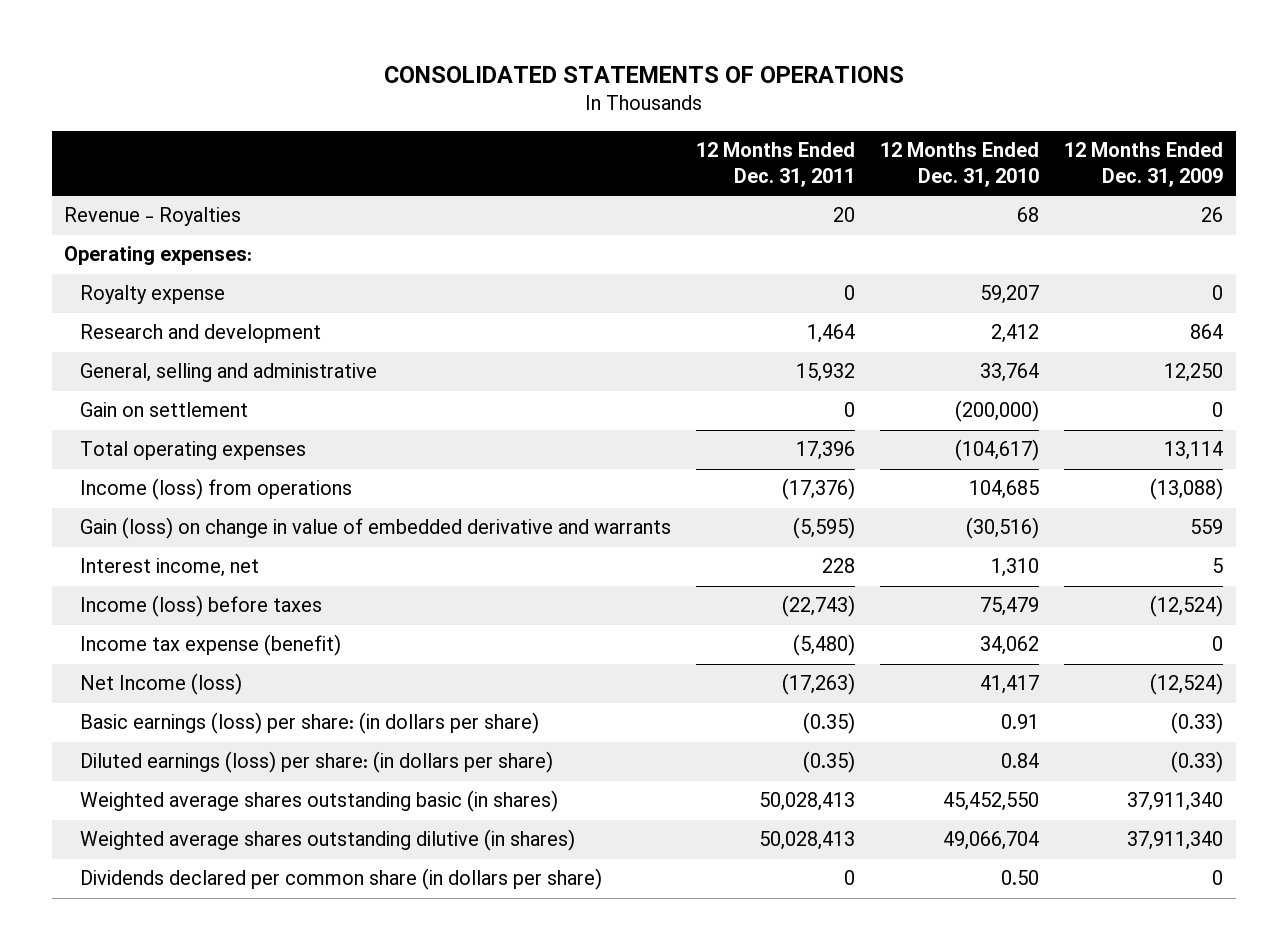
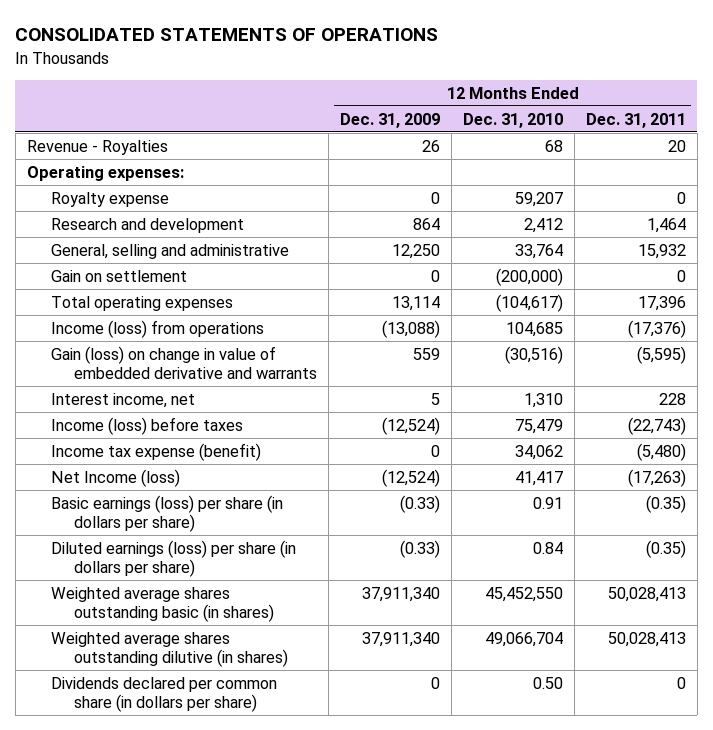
- | 12 Months Ended Dec. 31, 2011 | 12 Months Ended Dec. 31, 2010 | 12 Months Ended Dec. 31, 2009
+ | 12 Months Ended Dec. 31, 2009 | 12 Months Ended Dec. 31, 2010 | 12 Months Ended Dec. 31, 2011
- Basic earnings (loss) per share: (in dollars per share) | (0.35) | 0.91 | (0.33)
- Diluted earnings (loss) per share: (in dollars per share) | (0.35) | 0.84 | (0.33)
+ Basic earnings (loss) per share (in dollars per share) | (0.33) | 0.91 | (0.35)
+ Diluted earnings (loss) per share (in dollars per share) | (0.33) | 0.84 | (0.35)

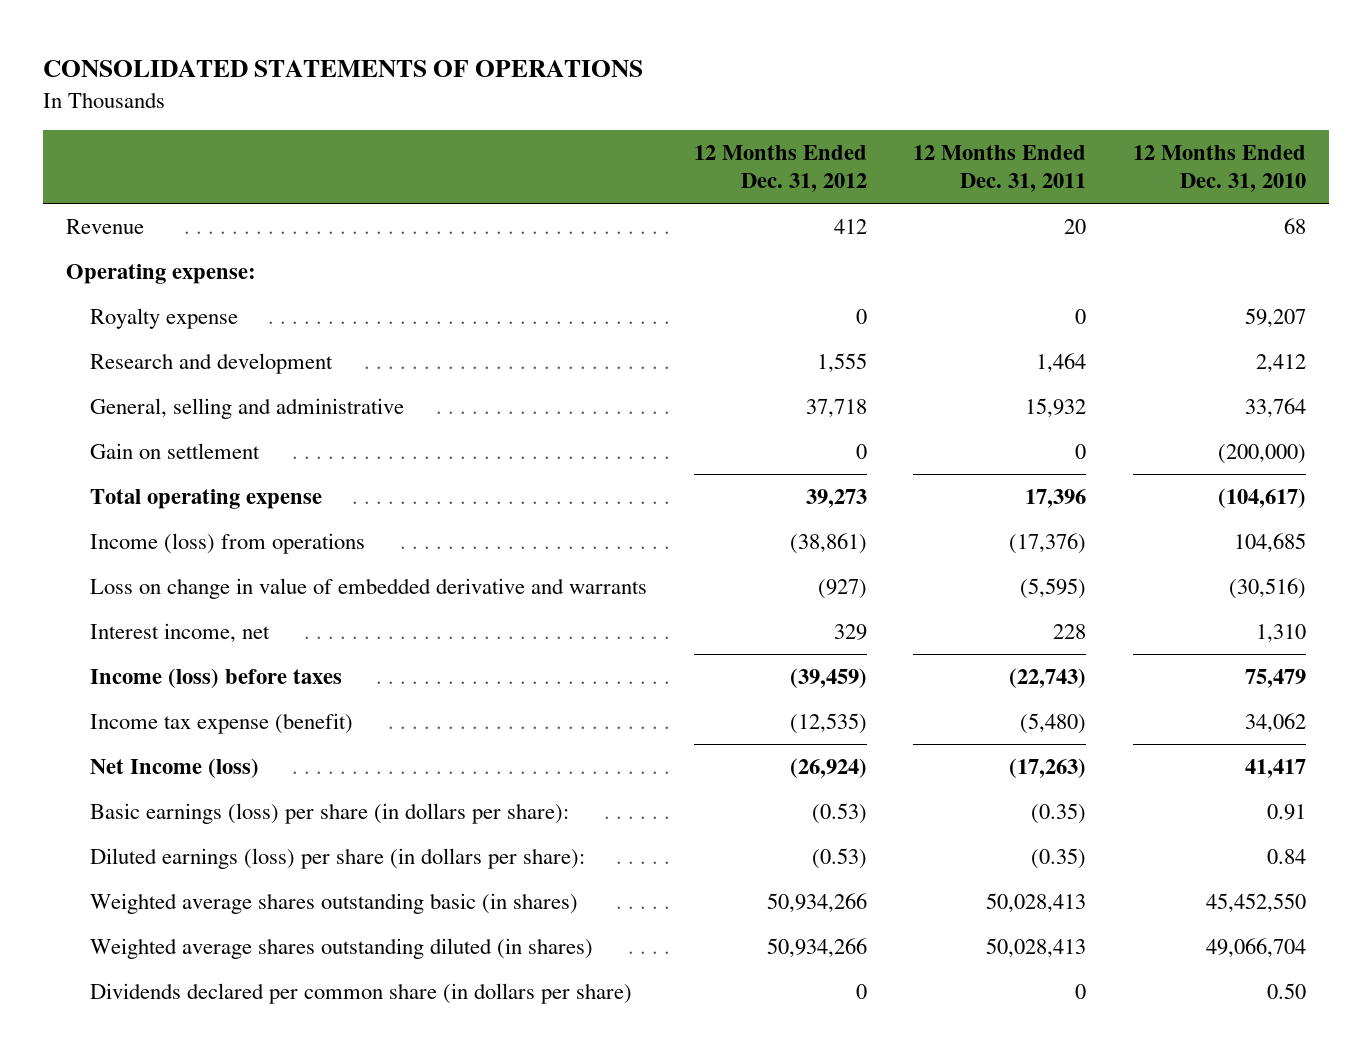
- | 12 Months Ended Dec. 31, 2009 | 12 Months Ended Dec. 31, 2010 | 12 Months Ended Dec. 31, 2011
+ | 12 Months Ended Dec. 31, 2012 | 12 Months Ended Dec. 31, 2011 | 12 Months Ended Dec. 31, 2010
- Revenue - Royalties | 26 | 68 | 20
- Operating expenses:
+ Revenue | 412 | 20 | 68
+ Operating expense:
- Total operating expenses | 13,114 | (104,617) | 17,396
+ Total operating expense | 39,273 | 17,396 | (104,617)
- Gain (loss) on change in value of embedded derivative and warrants | 559 | (30,516) | (5,595)
+ Loss on change in value of embedded derivative and warrants | (927) | (5,595) | (30,516)
- Basic earnings (loss) per share (in dollars per share) | (0.33) | 0.91 | (0.35)
- Diluted earnings (loss) per share (in dollars per share) | (0.33) | 0.84 | (0.35)
+ Basic earnings (loss) per share (in dollars per share): | (0.53) | (0.35) | 0.91
+ Diluted earnings (loss) per share (in dollars per share): | (0.53) | (0.35) | 0.84
- Weighted average shares outstanding dilutive (in shares) | 37,911,340 | 49,066,704 | 50,028,413
+ Weighted average shares outstanding diluted (in shares) | 50,934,266 | 50,028,413 | 49,066,704

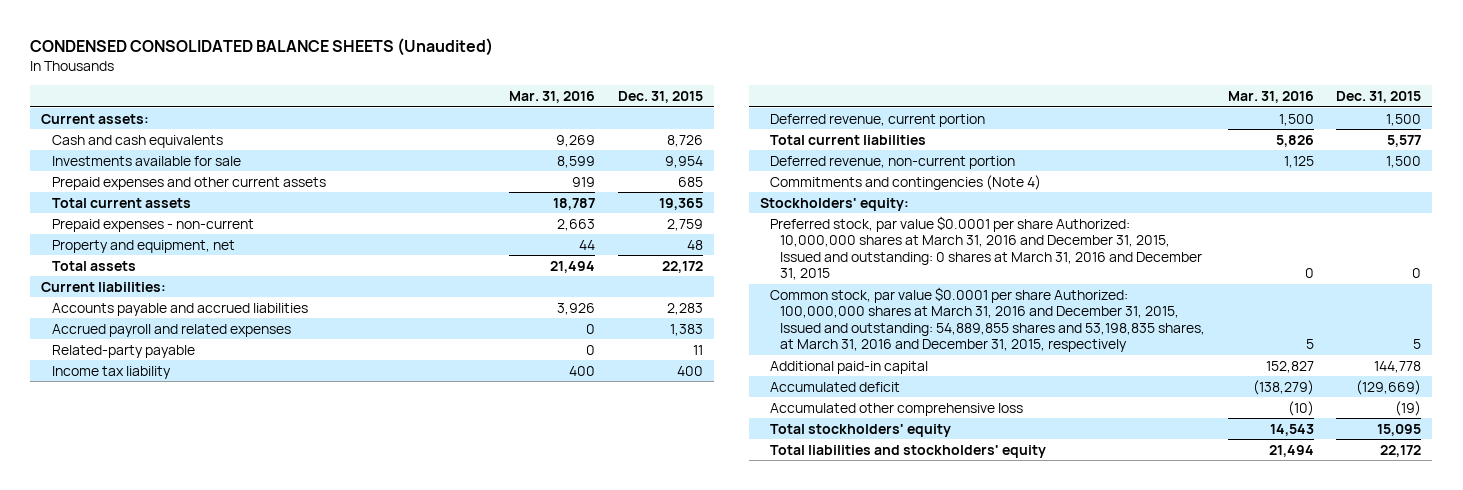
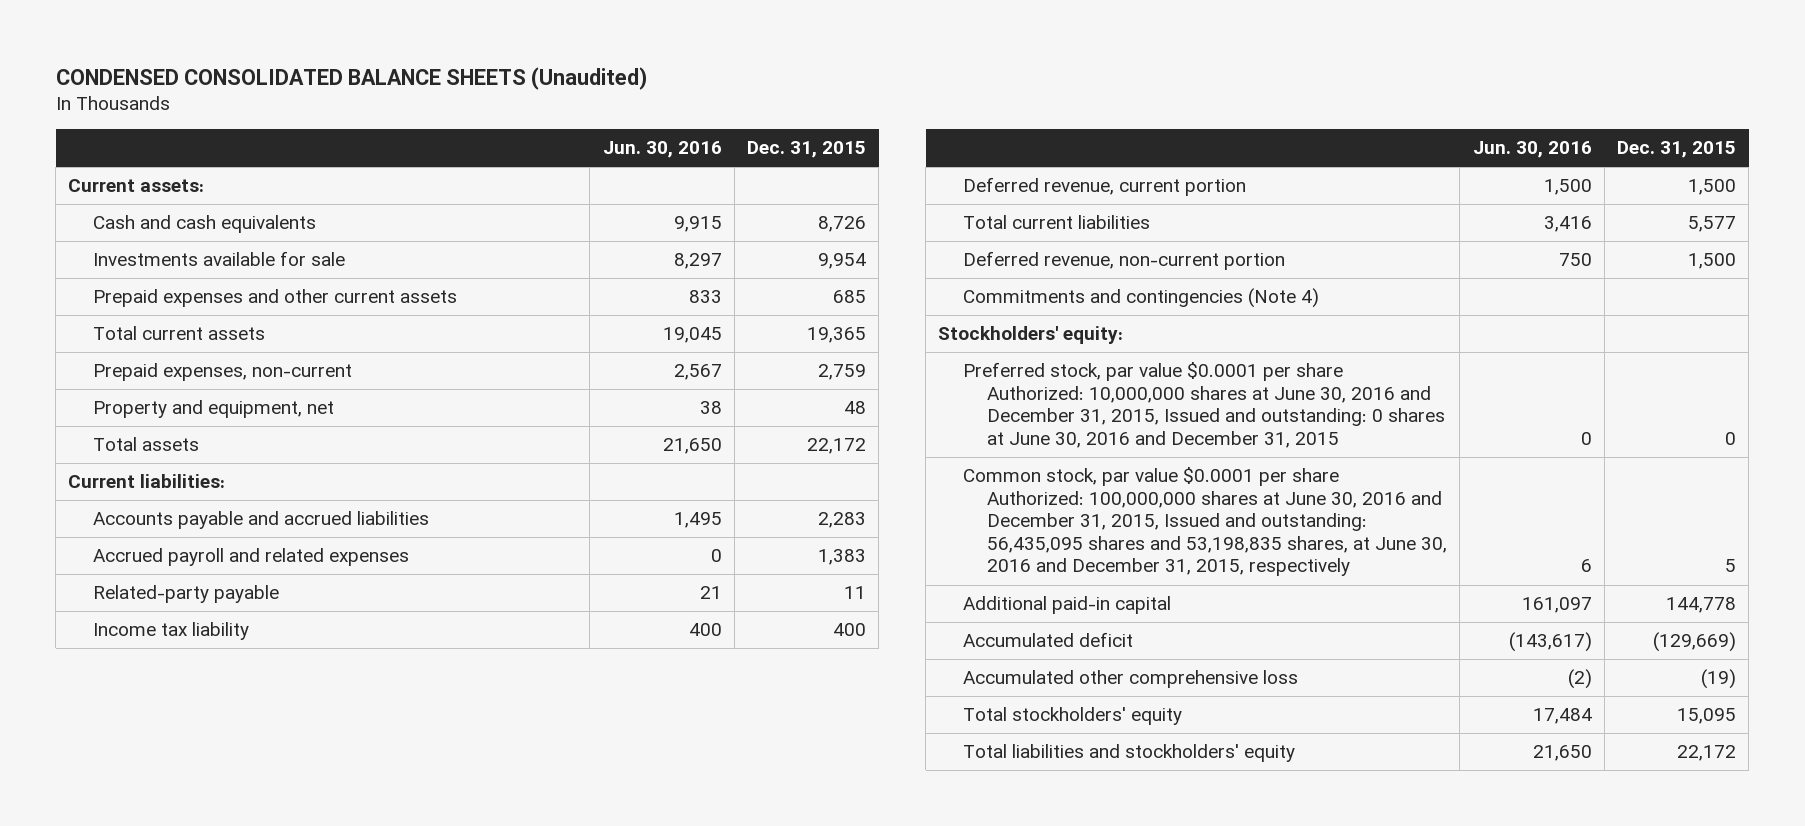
- | Mar. 31, 2016 | Dec. 31, 2015
+ | Jun. 30, 2016 | Dec. 31, 2015
- Prepaid expenses - non-current | 2,663 | 2,759
+ Prepaid expenses, non-current | 2,567 | 2,759
- Preferred stock, par value $0.0001 per share Authorized: 10,000,000 shares at March 31, 2016 and December 31, 2015, Issued and outstanding: 0 shares at March 31, 2016 and December 31, 2015 | 0 | 0
- Common stock, par value $0.0001 per share Authorized: 100,000,000 shares at March 31, 2016 and December 31, 2015, Issued and outstanding: 54,889,855 shares and 53,198,835 shares, at March 31, 2016 and December 31, 2015, respectively | 5 | 5
+ Preferred stock, par value $0.0001 per share Authorized: 10,000,000 shares at June 30, 2016 and December 31, 2015, Issued and outstanding: 0 shares at June 30, 2016 and December 31, 2015 | 0 | 0
+ Common stock, par value $0.0001 per share Authorized: 100,000,000 shares at June 30, 2016 and December 31, 2015, Issued and outstanding: 56,435,095 shares and 53,198,835 shares, at June 30, 2016 and December 31, 2015, respectively | 6 | 5

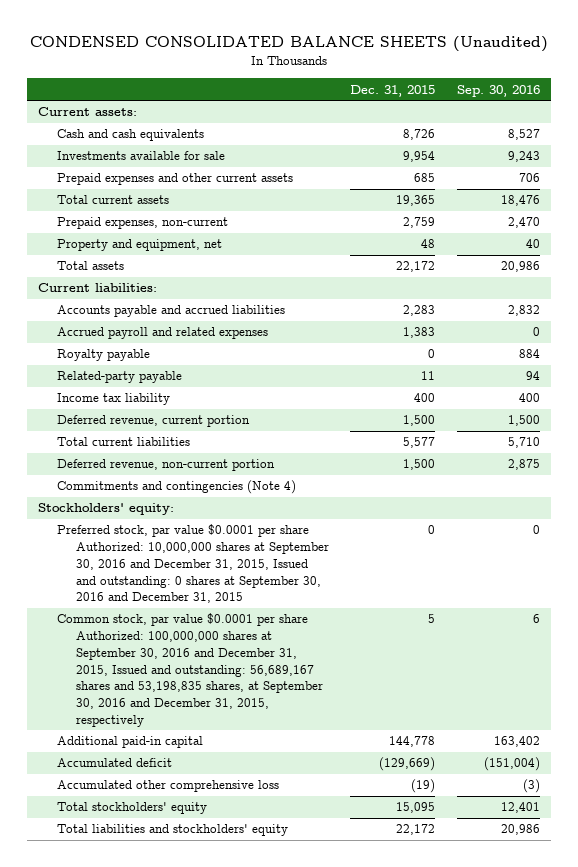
- | Jun. 30, 2016 | Dec. 31, 2015
+ | Dec. 31, 2015 | Sep. 30, 2016
+ Royalty payable | 0 | 884
- Preferred stock, par value $0.0001 per share Authorized: 10,000,000 shares at June 30, 2016 and December 31, 2015, Issued and outstanding: 0 shares at June 30, 2016 and December 31, 2015 | 0 | 0
- Common stock, par value $0.0001 per share Authorized: 100,000,000 shares at June 30, 2016 and December 31, 2015, Issued and outstanding: 56,435,095 shares and 53,198,835 shares, at June 30, 2016 and December 31, 2015, respectively | 6 | 5
+ Preferred stock, par value $0.0001 per share Authorized: 10,000,000 shares at September 30, 2016 and December 31, 2015, Issued and outstanding: 0 shares at September 30, 2016 and December 31, 2015 | 0 | 0
+ Common stock, par value $0.0001 per share Authorized: 100,000,000 shares at September 30, 2016 and December 31, 2015, Issued and outstanding: 56,689,167 shares and 53,198,835 shares, at September 30, 2016 and December 31, 2015, respectively | 5 | 6

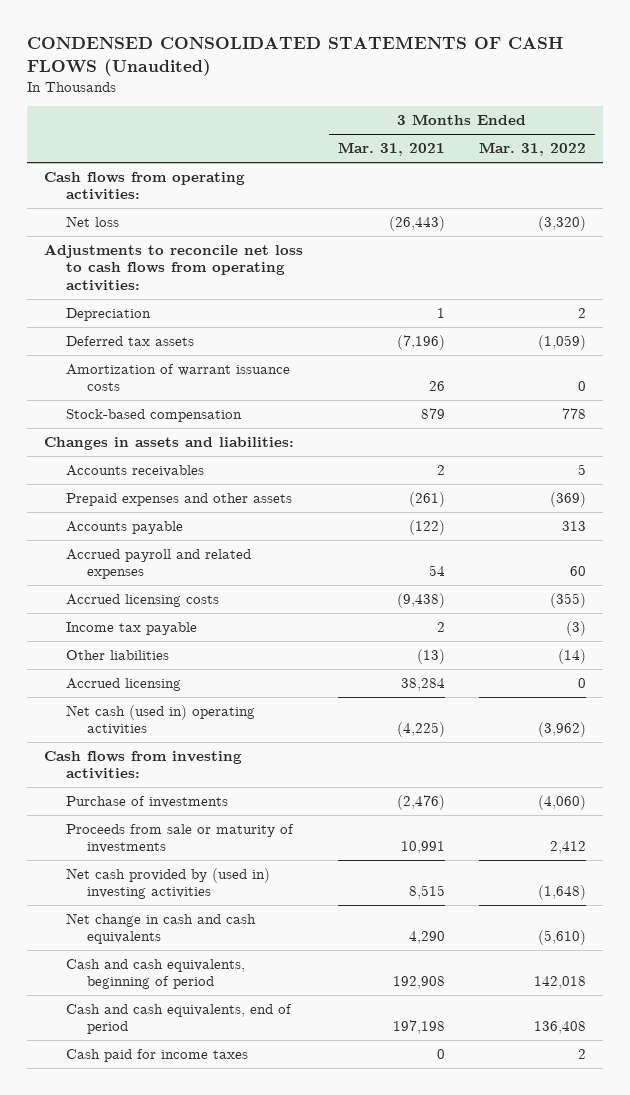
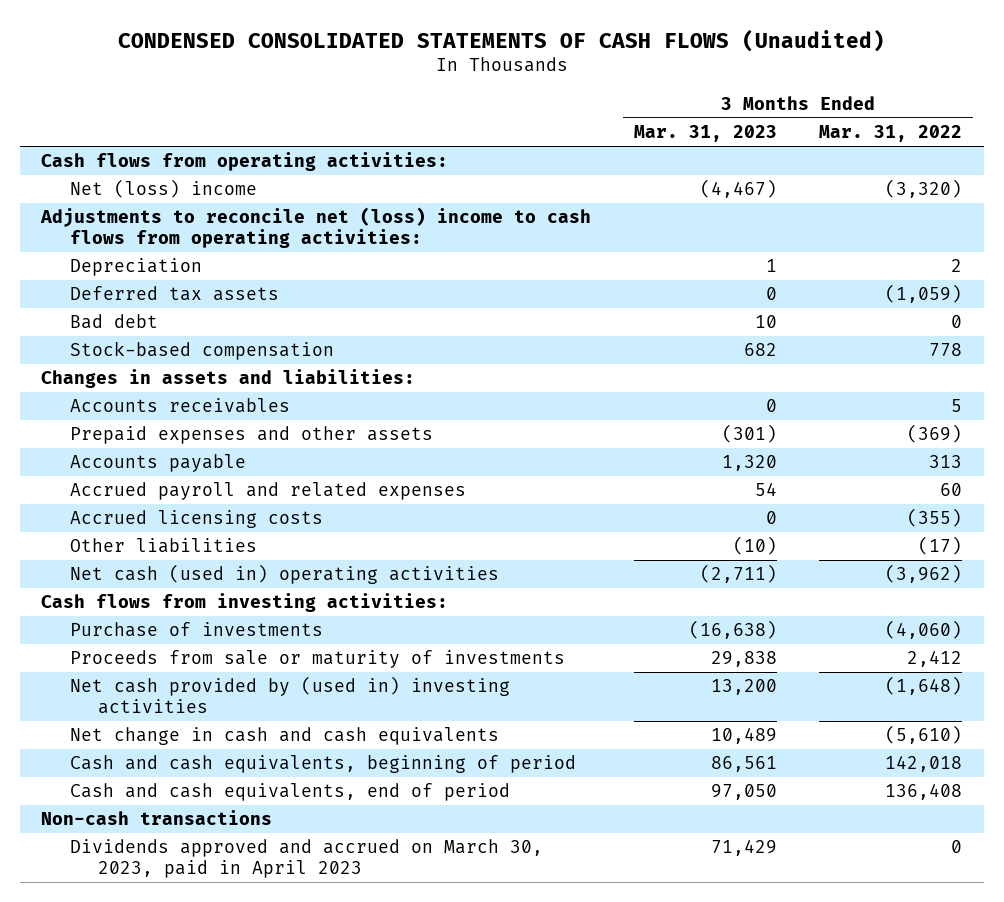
- | 3 Months Ended Mar. 31, 2021 | 3 Months Ended Mar. 31, 2022
+ | 3 Months Ended Mar. 31, 2023 | 3 Months Ended Mar. 31, 2022
- Net loss | (26,443) | (3,320)
- Adjustments to reconcile net loss to cash flows from operating activities:
+ Net (loss) income | (4,467) | (3,320)
+ Adjustments to reconcile net (loss) income to cash flows from operating activities:
- Amortization of warrant issuance costs | 26 | 0
+ Bad debt | 10 | 0
- Income tax payable | 2 | (3)
- Other liabilities | (13) | (14)
- Accrued licensing | 38,284 | 0
+ Other liabilities | (10) | (17)
- Cash paid for income taxes | 0 | 2
+ Non-cash transactions
+ Dividends approved and accrued on March 30, 2023, paid in April 2023 | 71,429 | 0

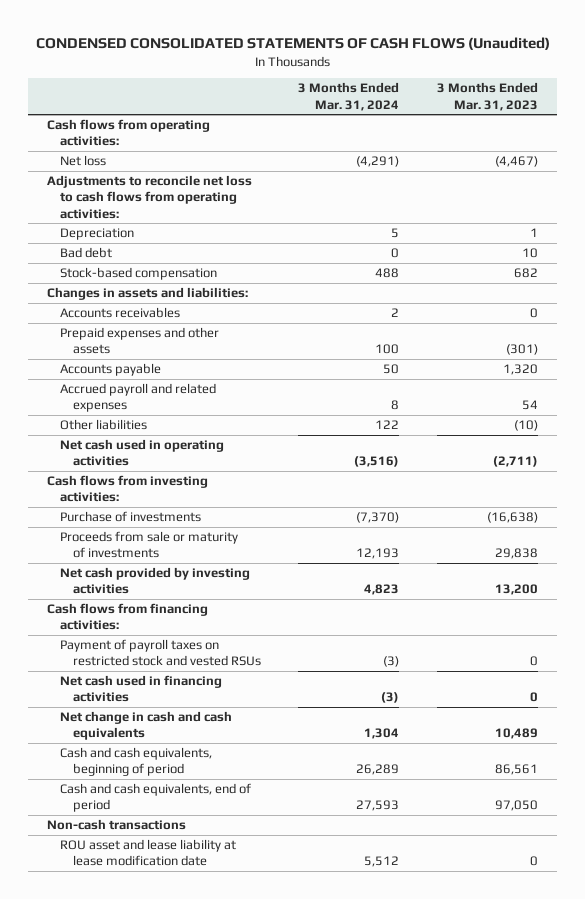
- | 3 Months Ended Mar. 31, 2023 | 3 Months Ended Mar. 31, 2022
+ | 3 Months Ended Mar. 31, 2024 | 3 Months Ended Mar. 31, 2023
- Net (loss) income | (4,467) | (3,320)
- Adjustments to reconcile net (loss) income to cash flows from operating activities:
+ Net loss | (4,291) | (4,467)
+ Adjustments to reconcile net loss to cash flows from operating activities:
- Deferred tax assets | 0 | (1,059)
- Accrued licensing costs | 0 | (355)
- Net cash (used in) operating activities | (2,711) | (3,962)
+ Net cash used in operating activities | (3,516) | (2,711)
- Net cash provided by (used in) investing activities | 13,200 | (1,648)
+ Net cash provided by investing activities | 4,823 | 13,200
+ Cash flows from financing activities:
+ Payment of payroll taxes on restricted stock and vested RSUs | (3) | 0
+ Net cash used in financing activities | (3) | 0
- Dividends approved and accrued on March 30, 2023, paid in April 2023 | 71,429 | 0
+ ROU asset and lease liability at lease modification date | 5,512 | 0

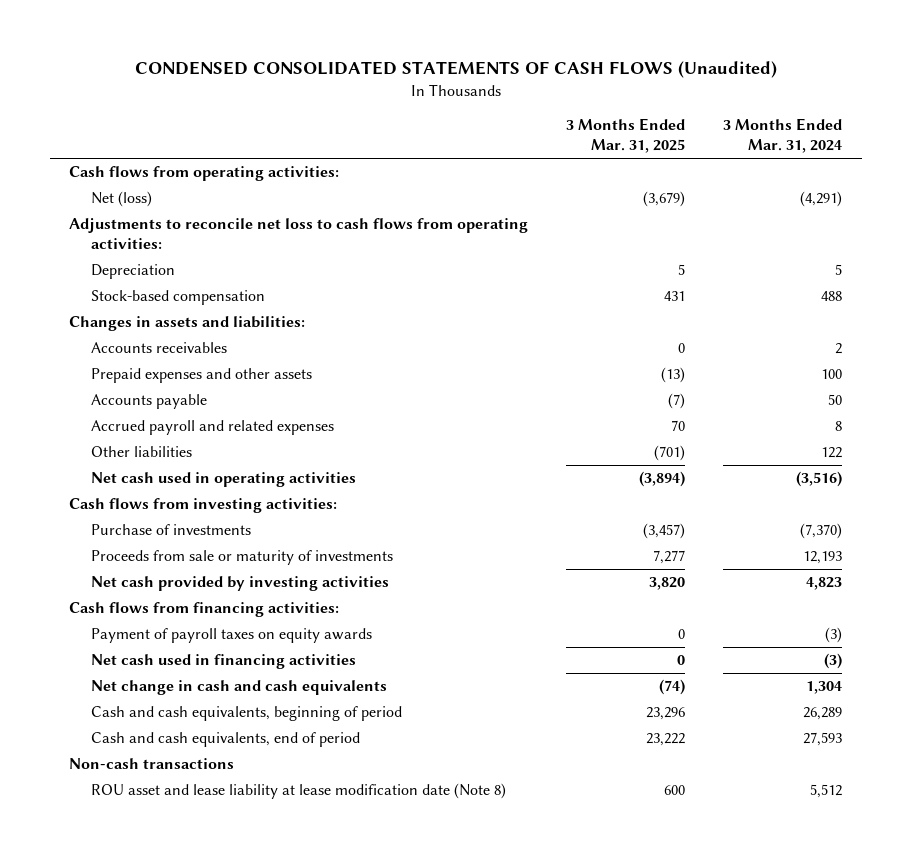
- | 3 Months Ended Mar. 31, 2024 | 3 Months Ended Mar. 31, 2023
+ | 3 Months Ended Mar. 31, 2025 | 3 Months Ended Mar. 31, 2024
- Net loss | (4,291) | (4,467)
+ Net (loss) | (3,679) | (4,291)
- Bad debt | 0 | 10
- Payment of payroll taxes on restricted stock and vested RSUs | (3) | 0
+ Payment of payroll taxes on equity awards | 0 | (3)
- ROU asset and lease liability at lease modification date | 5,512 | 0
+ ROU asset and lease liability at lease modification date (Note 8) | 600 | 5,512

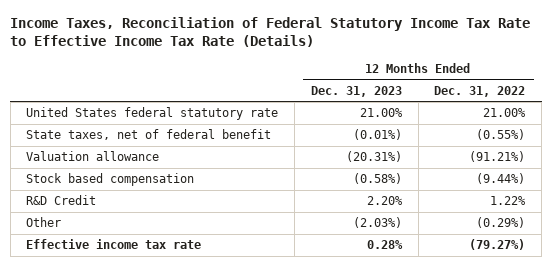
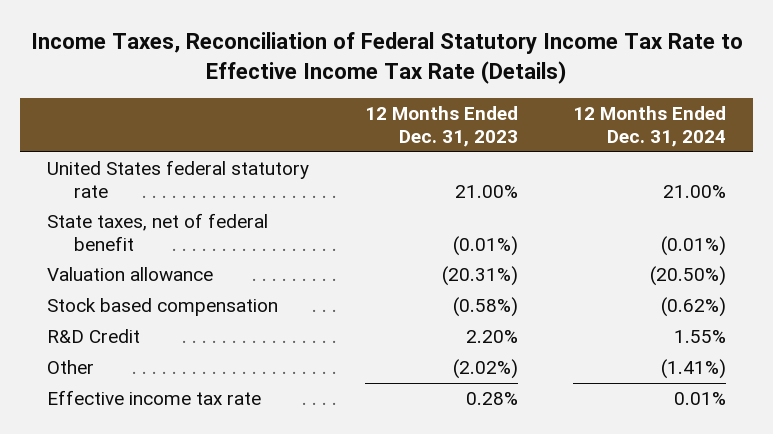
- | 12 Months Ended Dec. 31, 2023 | 12 Months Ended Dec. 31, 2022
+ | 12 Months Ended Dec. 31, 2023 | 12 Months Ended Dec. 31, 2024
- Other | (2.03%) | (0.29%)
+ Other | (2.02%) | (1.41%)

